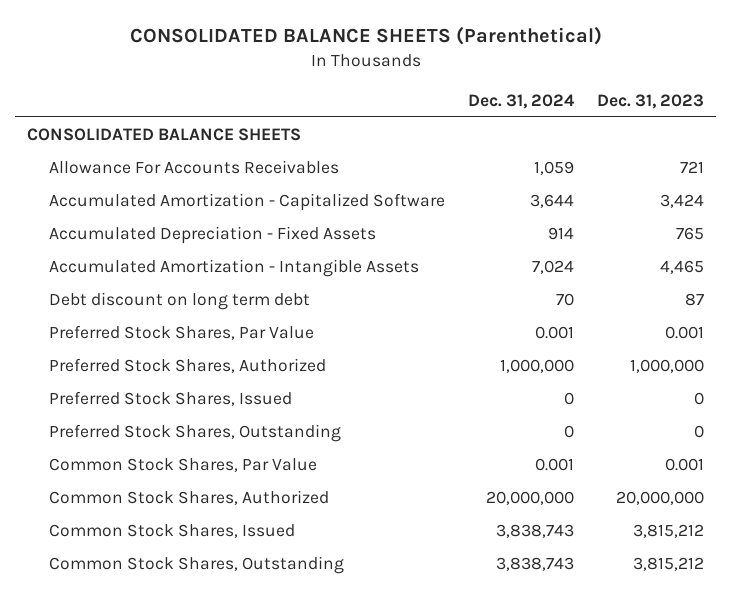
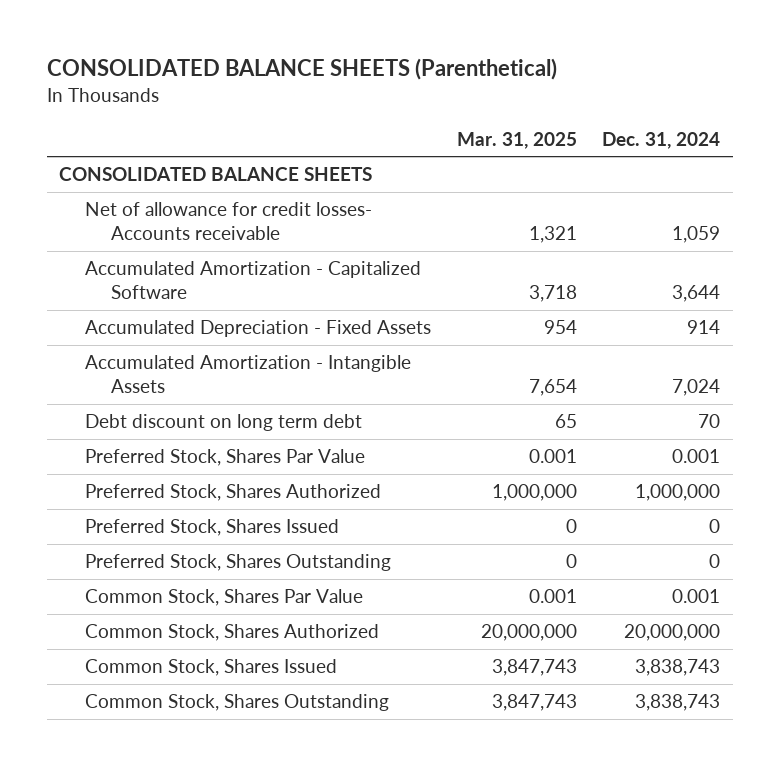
- | Dec. 31, 2024 | Dec. 31, 2023
+ | Mar. 31, 2025 | Dec. 31, 2024
- Allowance For Accounts Receivables | 1,059 | 721
+ Net of allowance for credit losses- Accounts receivable | 1,321 | 1,059
- Preferred Stock Shares, Par Value | 0.001 | 0.001
- Preferred Stock Shares, Authorized | 1,000,000 | 1,000,000
- Preferred Stock Shares, Issued | 0 | 0
- Preferred Stock Shares, Outstanding | 0 | 0
- Common Stock Shares, Par Value | 0.001 | 0.001
- Common Stock Shares, Authorized | 20,000,000 | 20,000,000
- Common Stock Shares, Issued | 3,838,743 | 3,815,212
- Common Stock Shares, Outstanding | 3,838,743 | 3,815,212
+ Preferred Stock, Shares Par Value | 0.001 | 0.001
+ Preferred Stock, Shares Authorized | 1,000,000 | 1,000,000
+ Preferred Stock, Shares Issued | 0 | 0
+ Preferred Stock, Shares Outstanding | 0 | 0
+ Common Stock, Shares Par Value | 0.001 | 0.001
+ Common Stock, Shares Authorized | 20,000,000 | 20,000,000
+ Common Stock, Shares Issued | 3,847,743 | 3,838,743
+ Common Stock, Shares Outstanding | 3,847,743 | 3,838,743

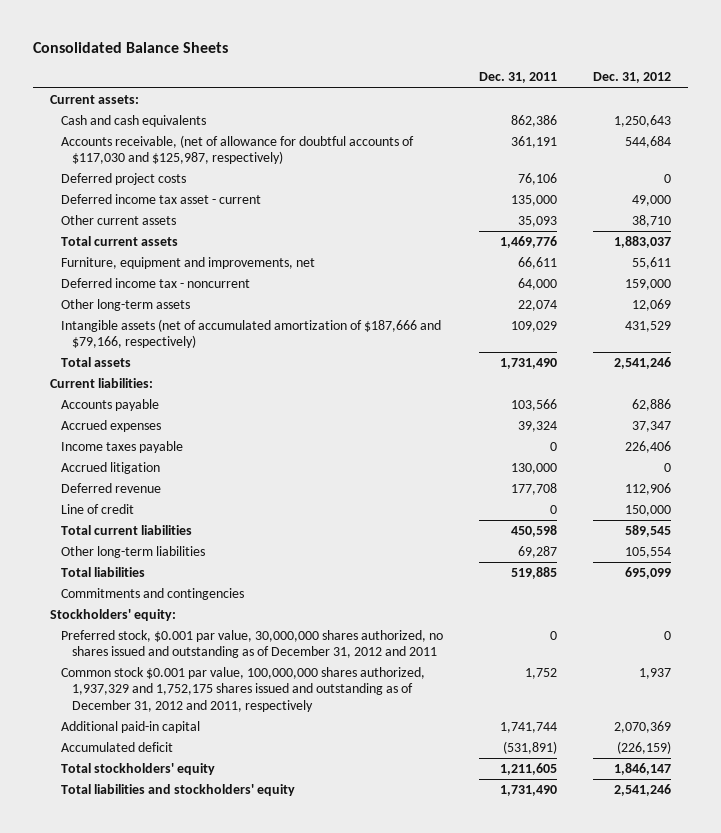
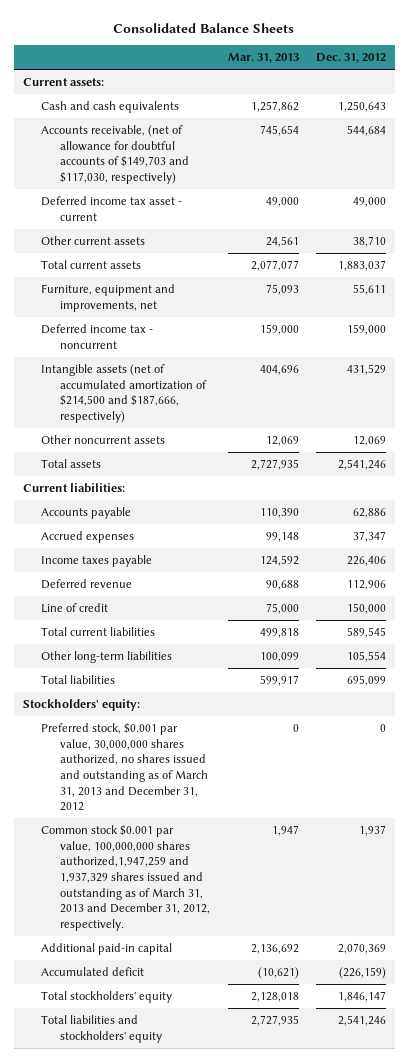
- | Dec. 31, 2011 | Dec. 31, 2012
+ | Mar. 31, 2013 | Dec. 31, 2012
- Accounts receivable, (net of allowance for doubtful accounts of $117,030 and $125,987, respectively) | 361,191 | 544,684
- Deferred project costs | 76,106 | 0
+ Accounts receivable, (net of allowance for doubtful accounts of $149,703 and $117,030, respectively) | 745,654 | 544,684
- Other long-term assets | 22,074 | 12,069
- Intangible assets (net of accumulated amortization of $187,666 and $79,166, respectively) | 109,029 | 431,529
+ Intangible assets (net of accumulated amortization of $214,500 and $187,666, respectively) | 404,696 | 431,529
+ Other noncurrent assets | 12,069 | 12,069
- Accrued litigation | 130,000 | 0
- Commitments and contingencies
- Preferred stock, $0.001 par value, 30,000,000 shares authorized, no shares issued and outstanding as of December 31, 2012 and 2011 | 0 | 0
- Common stock $0.001 par value, 100,000,000 shares authorized, 1,937,329 and 1,752,175 shares issued and outstanding as of December 31, 2012 and 2011, respectively | 1,752 | 1,937
+ Preferred stock, $0.001 par value, 30,000,000 shares authorized, no shares issued and outstanding as of March 31, 2013 and December 31, 2012 | 0 | 0
+ Common stock $0.001 par value, 100,000,000 shares authorized,1,947,259 and 1,937,329 shares issued and outstanding as of March 31, 2013 and December 31, 2012, respectively. | 1,947 | 1,937

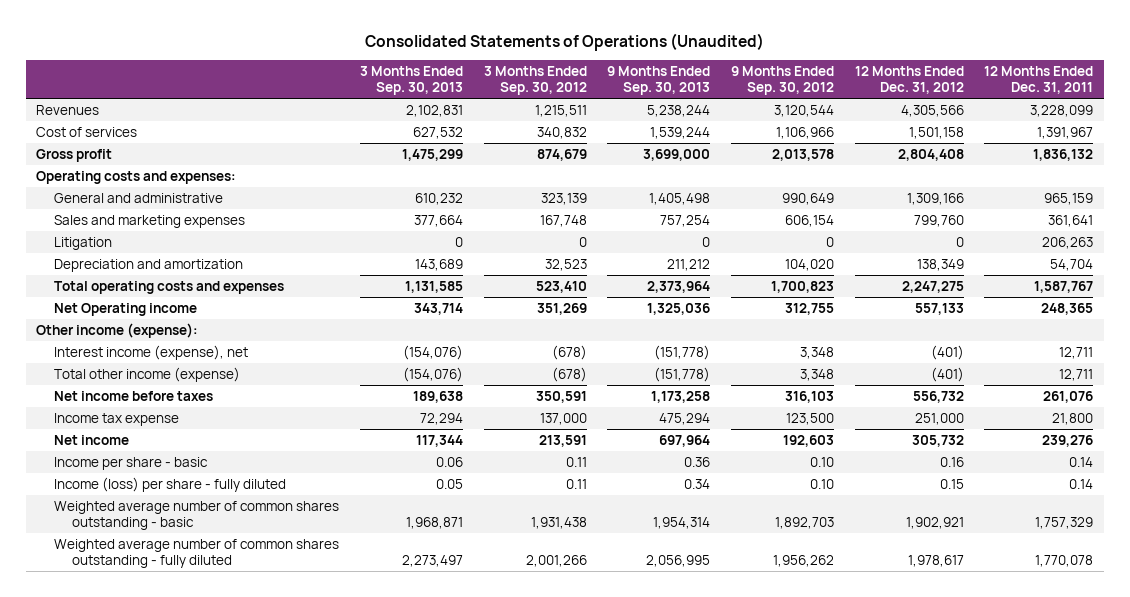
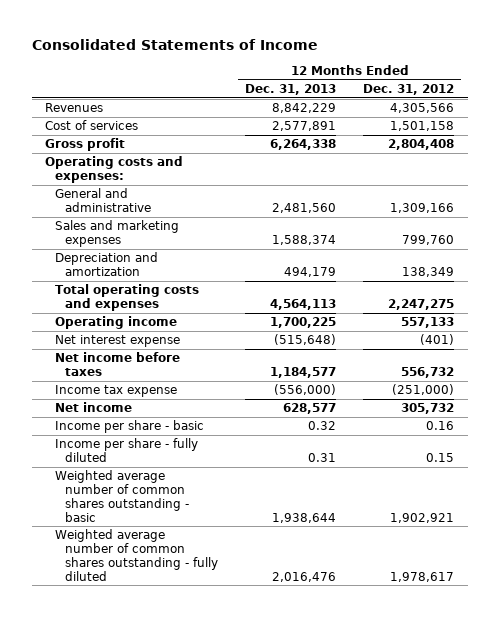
- Consolidated Statements of Operations (Unaudited)
+ Consolidated Statements of Income
- | 3 Months Ended Sep. 30, 2013 | 3 Months Ended Sep. 30, 2012 | 9 Months Ended Sep. 30, 2013 | 9 Months Ended Sep. 30, 2012 | 12 Months Ended Dec. 31, 2012 | 12 Months Ended Dec. 31, 2011
+ | 12 Months Ended Dec. 31, 2013 | 12 Months Ended Dec. 31, 2012
- Litigation | 0 | 0 | 0 | 0 | 0 | 206,263
- Net Operating income | 343,714 | 351,269 | 1,325,036 | 312,755 | 557,133 | 248,365
- Other income (expense):
- Interest income (expense), net | (154,076) | (678) | (151,778) | 3,348 | (401) | 12,711
- Total other income (expense) | (154,076) | (678) | (151,778) | 3,348 | (401) | 12,711
+ Operating income | 1,700,225 | 557,133
+ Net interest expense | (515,648) | (401)
- Income tax expense | 72,294 | 137,000 | 475,294 | 123,500 | 251,000 | 21,800
+ Income tax expense | (556,000) | (251,000)
- Income (loss) per share - fully diluted | 0.05 | 0.11 | 0.34 | 0.10 | 0.15 | 0.14
+ Income per share - fully diluted | 0.31 | 0.15

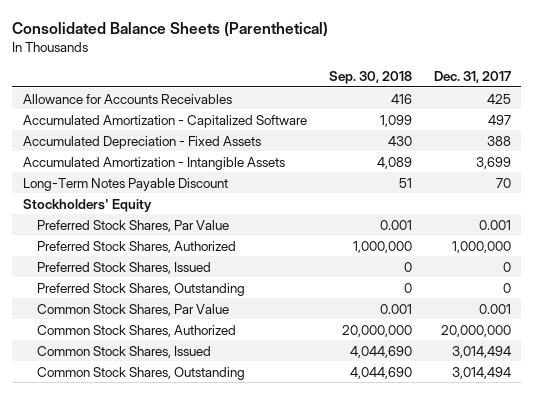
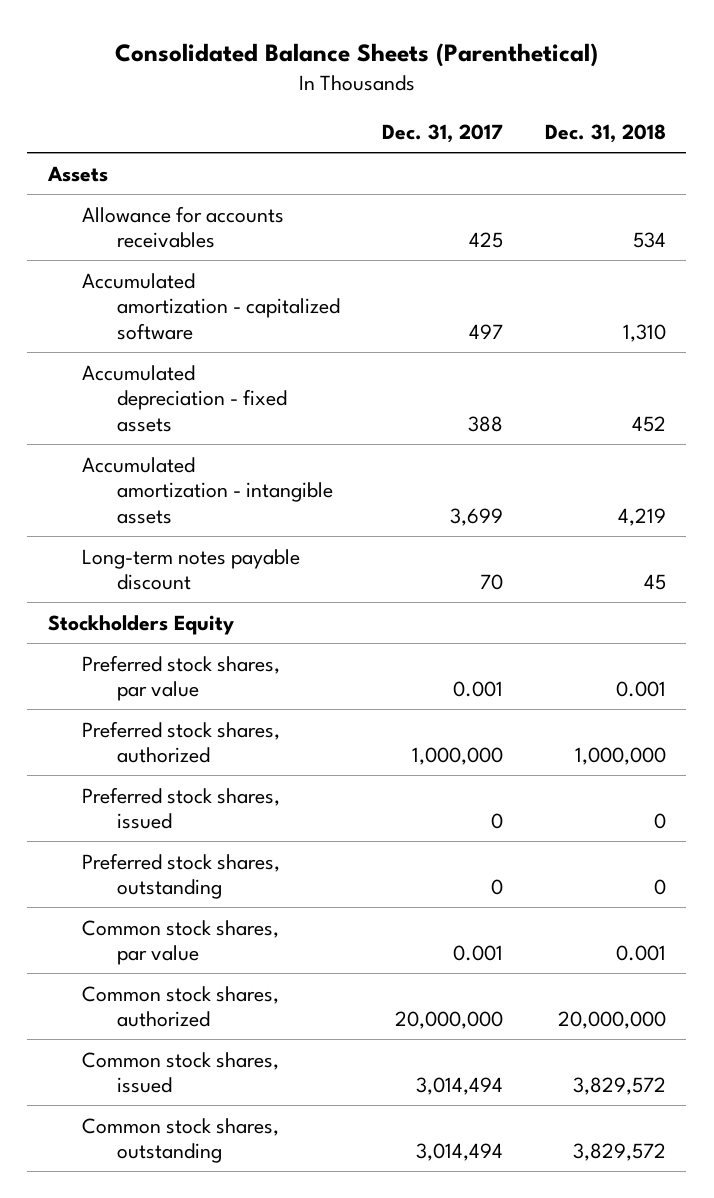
- | Sep. 30, 2018 | Dec. 31, 2017
+ | Dec. 31, 2017 | Dec. 31, 2018
- Allowance for Accounts Receivables | 416 | 425
- Accumulated Amortization - Capitalized Software | 1,099 | 497
- Accumulated Depreciation - Fixed Assets | 430 | 388
- Accumulated Amortization - Intangible Assets | 4,089 | 3,699
- Long-Term Notes Payable Discount | 51 | 70
- Stockholders' Equity
- Preferred Stock Shares, Par Value | 0.001 | 0.001
- Preferred Stock Shares, Authorized | 1,000,000 | 1,000,000
- Preferred Stock Shares, Issued | 0 | 0
- Preferred Stock Shares, Outstanding | 0 | 0
- Common Stock Shares, Par Value | 0.001 | 0.001
- Common Stock Shares, Authorized | 20,000,000 | 20,000,000
- Common Stock Shares, Issued | 4,044,690 | 3,014,494
- Common Stock Shares, Outstanding | 4,044,690 | 3,014,494
+ Assets
+ Allowance for accounts receivables | 425 | 534
+ Accumulated amortization - capitalized software | 497 | 1,310
+ Accumulated depreciation - fixed assets | 388 | 452
+ Accumulated amortization - intangible assets | 3,699 | 4,219
+ Long-term notes payable discount | 70 | 45
+ Stockholders Equity
+ Preferred stock shares, par value | 0.001 | 0.001
+ Preferred stock shares, authorized | 1,000,000 | 1,000,000
+ Preferred stock shares, issued | 0 | 0
+ Preferred stock shares, outstanding | 0 | 0
+ Common stock shares, par value | 0.001 | 0.001
+ Common stock shares, authorized | 20,000,000 | 20,000,000
+ Common stock shares, issued | 3,014,494 | 3,829,572
+ Common stock shares, outstanding | 3,014,494 | 3,829,572

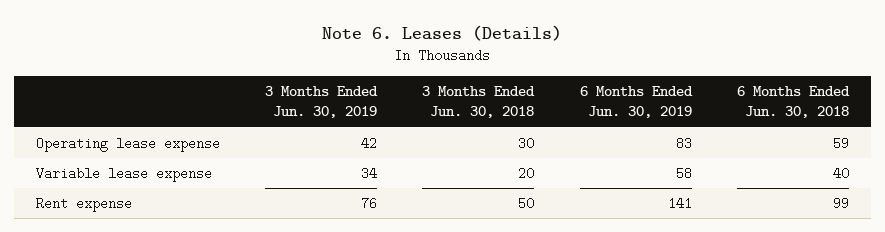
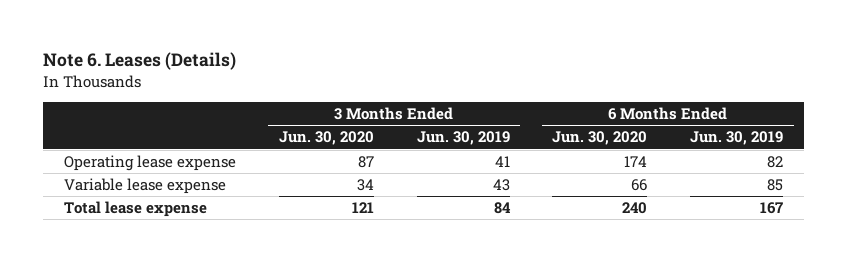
- | 3 Months Ended Jun. 30, 2019 | 3 Months Ended Jun. 30, 2018 | 6 Months Ended Jun. 30, 2019 | 6 Months Ended Jun. 30, 2018
+ | 3 Months Ended Jun. 30, 2020 | 3 Months Ended Jun. 30, 2019 | 6 Months Ended Jun. 30, 2020 | 6 Months Ended Jun. 30, 2019
- Operating lease expense | 42 | 30 | 83 | 59
- Variable lease expense | 34 | 20 | 58 | 40
- Rent expense | 76 | 50 | 141 | 99
+ Operating lease expense | 87 | 41 | 174 | 82
+ Variable lease expense | 34 | 43 | 66 | 85
+ Total lease expense | 121 | 84 | 240 | 167

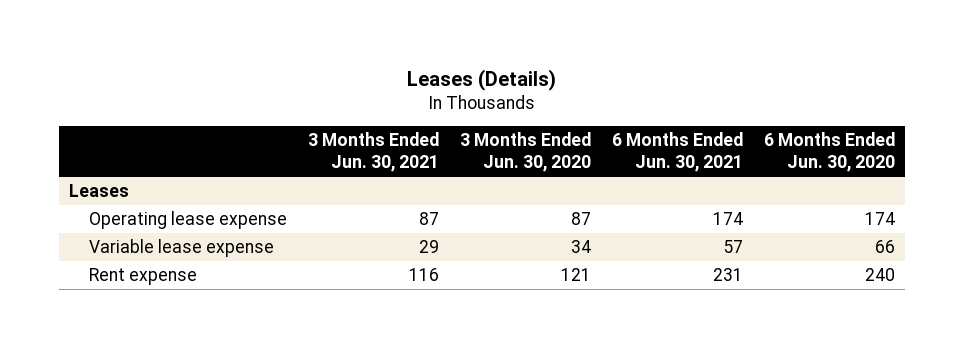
- Note 6. Leases (Details)
+ Leases (Details)
- | 3 Months Ended Jun. 30, 2020 | 3 Months Ended Jun. 30, 2019 | 6 Months Ended Jun. 30, 2020 | 6 Months Ended Jun. 30, 2019
+ | 3 Months Ended Jun. 30, 2021 | 3 Months Ended Jun. 30, 2020 | 6 Months Ended Jun. 30, 2021 | 6 Months Ended Jun. 30, 2020
+ Leases
- Total lease expense | 121 | 84 | 240 | 167
+ Rent expense | 116 | 121 | 231 | 240

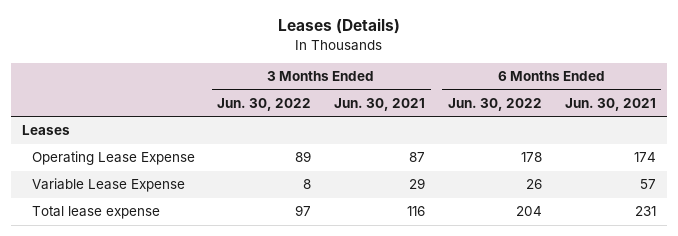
- | 3 Months Ended Jun. 30, 2021 | 3 Months Ended Jun. 30, 2020 | 6 Months Ended Jun. 30, 2021 | 6 Months Ended Jun. 30, 2020
+ | 3 Months Ended Jun. 30, 2022 | 3 Months Ended Jun. 30, 2021 | 6 Months Ended Jun. 30, 2022 | 6 Months Ended Jun. 30, 2021
- Operating lease expense | 87 | 87 | 174 | 174
- Variable lease expense | 29 | 34 | 57 | 66
- Rent expense | 116 | 121 | 231 | 240
+ Operating Lease Expense | 89 | 87 | 178 | 174
+ Variable Lease Expense | 8 | 29 | 26 | 57
+ Total lease expense | 97 | 116 | 204 | 231

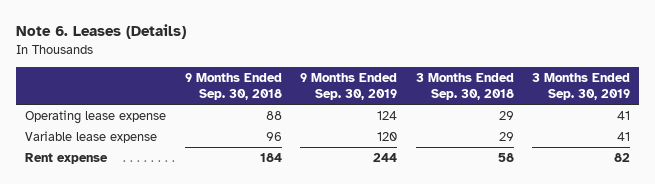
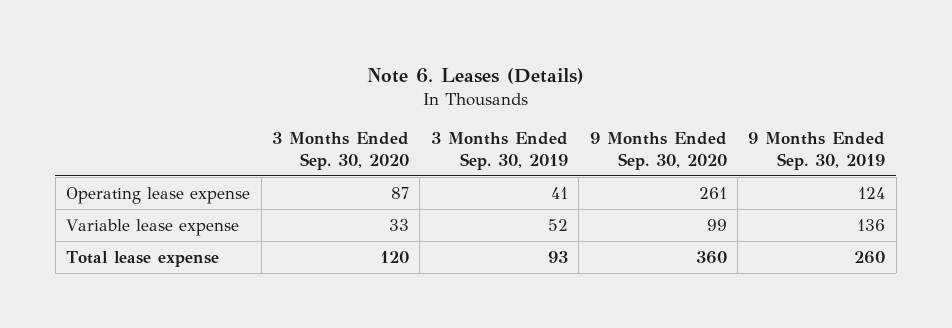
- | 9 Months Ended Sep. 30, 2018 | 9 Months Ended Sep. 30, 2019 | 3 Months Ended Sep. 30, 2018 | 3 Months Ended Sep. 30, 2019
+ | 3 Months Ended Sep. 30, 2020 | 3 Months Ended Sep. 30, 2019 | 9 Months Ended Sep. 30, 2020 | 9 Months Ended Sep. 30, 2019
- Variable lease expense | 96 | 120 | 29 | 41
- Rent expense | 184 | 244 | 58 | 82
+ Variable lease expense | 33 | 52 | 99 | 136
+ Total lease expense | 120 | 93 | 360 | 260

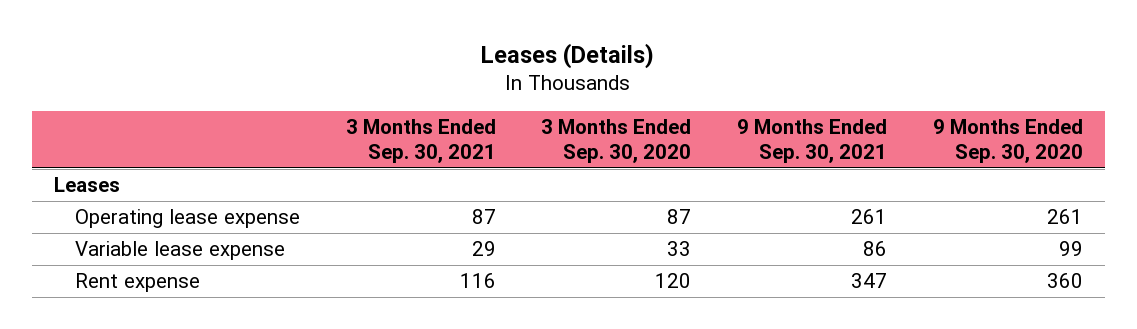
- Note 6. Leases (Details)
+ Leases (Details)
- | 3 Months Ended Sep. 30, 2020 | 3 Months Ended Sep. 30, 2019 | 9 Months Ended Sep. 30, 2020 | 9 Months Ended Sep. 30, 2019
+ | 3 Months Ended Sep. 30, 2021 | 3 Months Ended Sep. 30, 2020 | 9 Months Ended Sep. 30, 2021 | 9 Months Ended Sep. 30, 2020
+ Leases
- Total lease expense | 120 | 93 | 360 | 260
+ Rent expense | 116 | 120 | 347 | 360

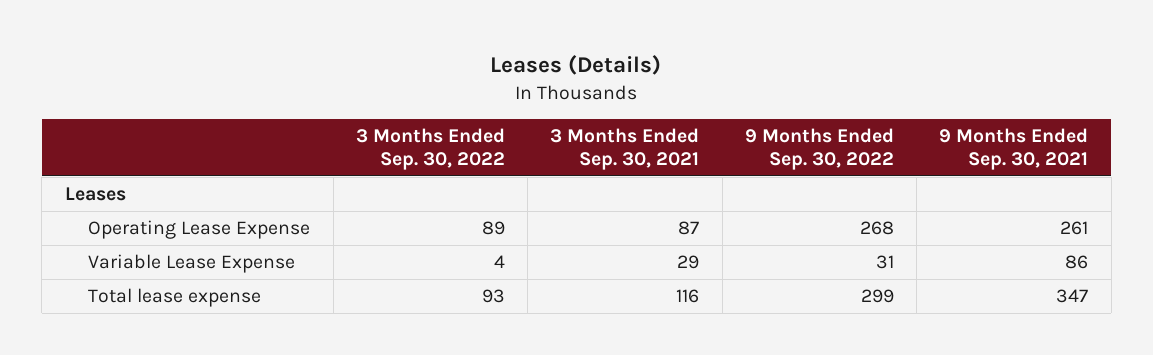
- | 3 Months Ended Sep. 30, 2021 | 3 Months Ended Sep. 30, 2020 | 9 Months Ended Sep. 30, 2021 | 9 Months Ended Sep. 30, 2020
+ | 3 Months Ended Sep. 30, 2022 | 3 Months Ended Sep. 30, 2021 | 9 Months Ended Sep. 30, 2022 | 9 Months Ended Sep. 30, 2021
- Operating lease expense | 87 | 87 | 261 | 261
- Variable lease expense | 29 | 33 | 86 | 99
- Rent expense | 116 | 120 | 347 | 360
+ Operating Lease Expense | 89 | 87 | 268 | 261
+ Variable Lease Expense | 4 | 29 | 31 | 86
+ Total lease expense | 93 | 116 | 299 | 347

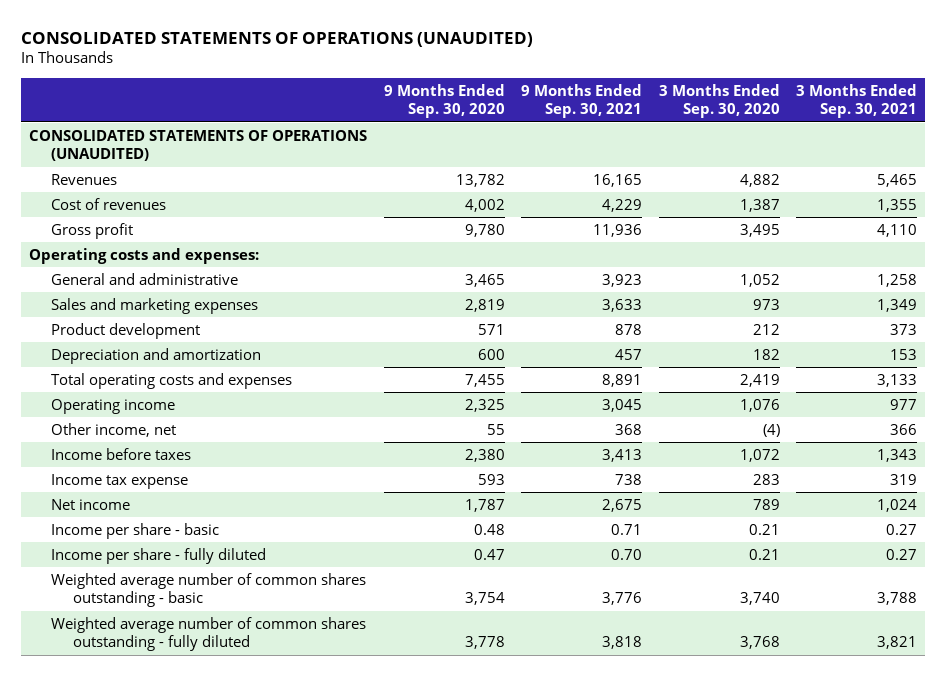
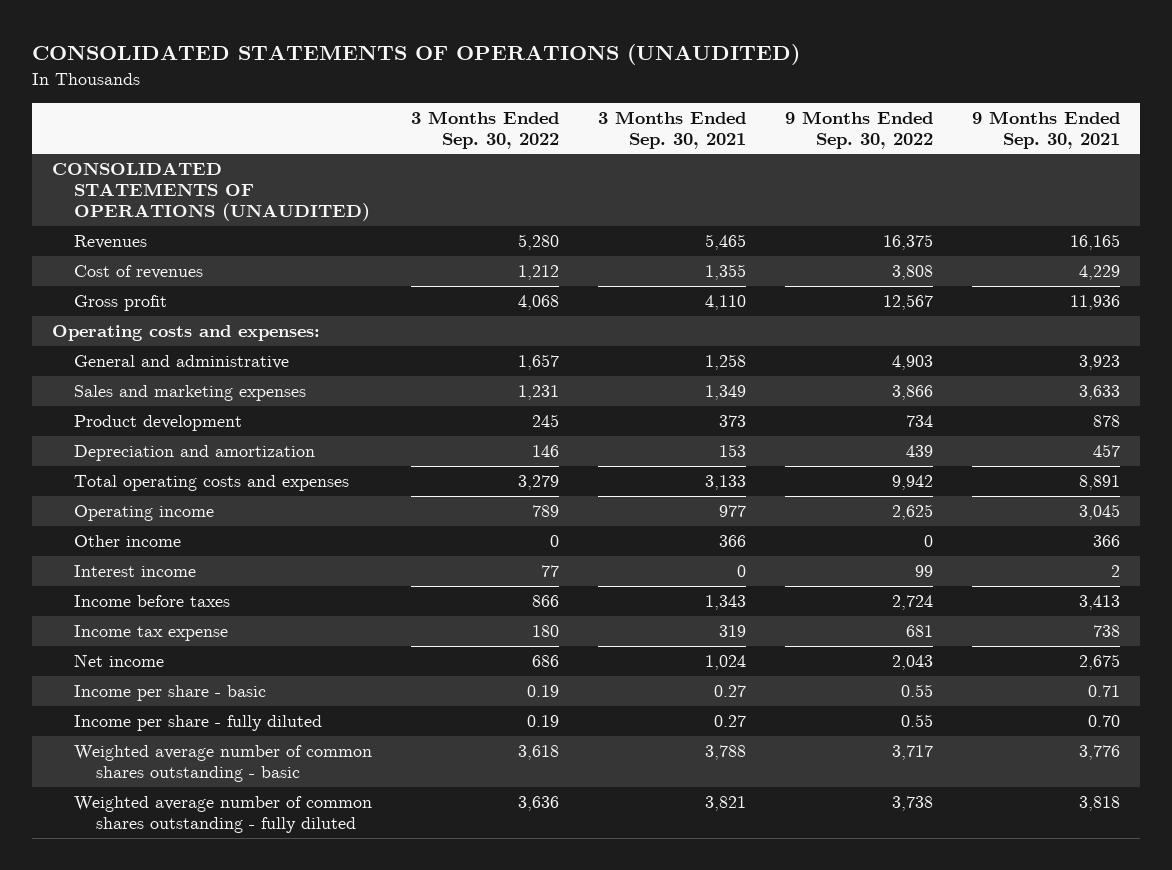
- | 9 Months Ended Sep. 30, 2020 | 9 Months Ended Sep. 30, 2021 | 3 Months Ended Sep. 30, 2020 | 3 Months Ended Sep. 30, 2021
+ | 3 Months Ended Sep. 30, 2022 | 3 Months Ended Sep. 30, 2021 | 9 Months Ended Sep. 30, 2022 | 9 Months Ended Sep. 30, 2021
- Other income, net | 55 | 368 | (4) | 366
+ Other income | 0 | 366 | 0 | 366
+ Interest income | 77 | 0 | 99 | 2

